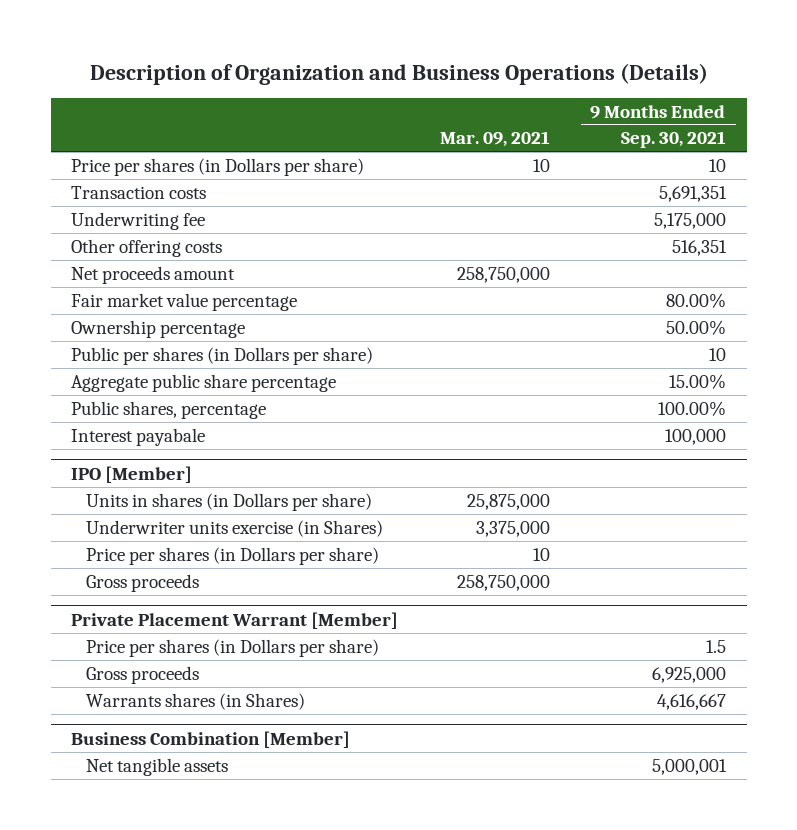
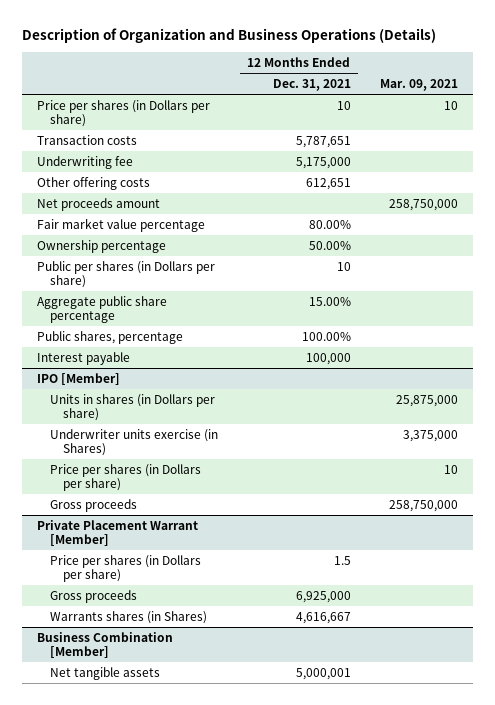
- | Mar. 09, 2021 | 9 Months Ended Sep. 30, 2021
+ | 12 Months Ended Dec. 31, 2021 | Mar. 09, 2021
- Interest payabale | | 100,000
+ Interest payable | 100,000 |

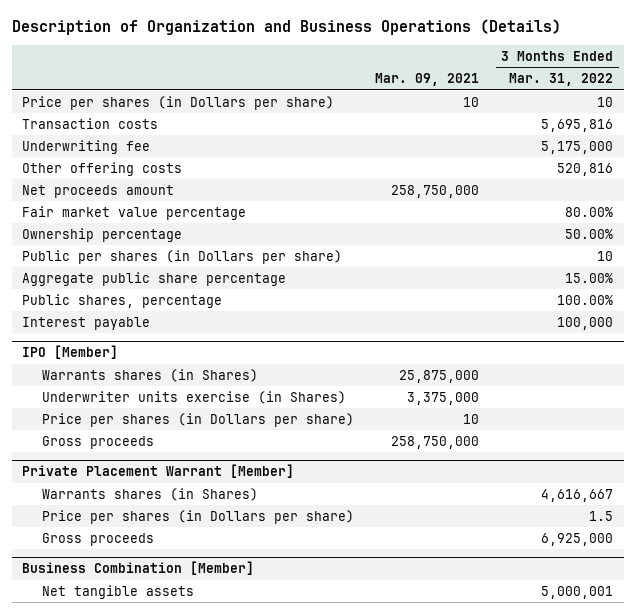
- | 12 Months Ended Dec. 31, 2021 | Mar. 09, 2021
+ | Mar. 09, 2021 | 3 Months Ended Mar. 31, 2022
@ IPO [Member]
- Units in shares (in Dollars per share) | | 25,875,000
+ Warrants shares (in Shares) | 25,875,000 |
@ Private Placement Warrant [Member]
moved up: Warrants shares (in Shares) | | 4,616,667

